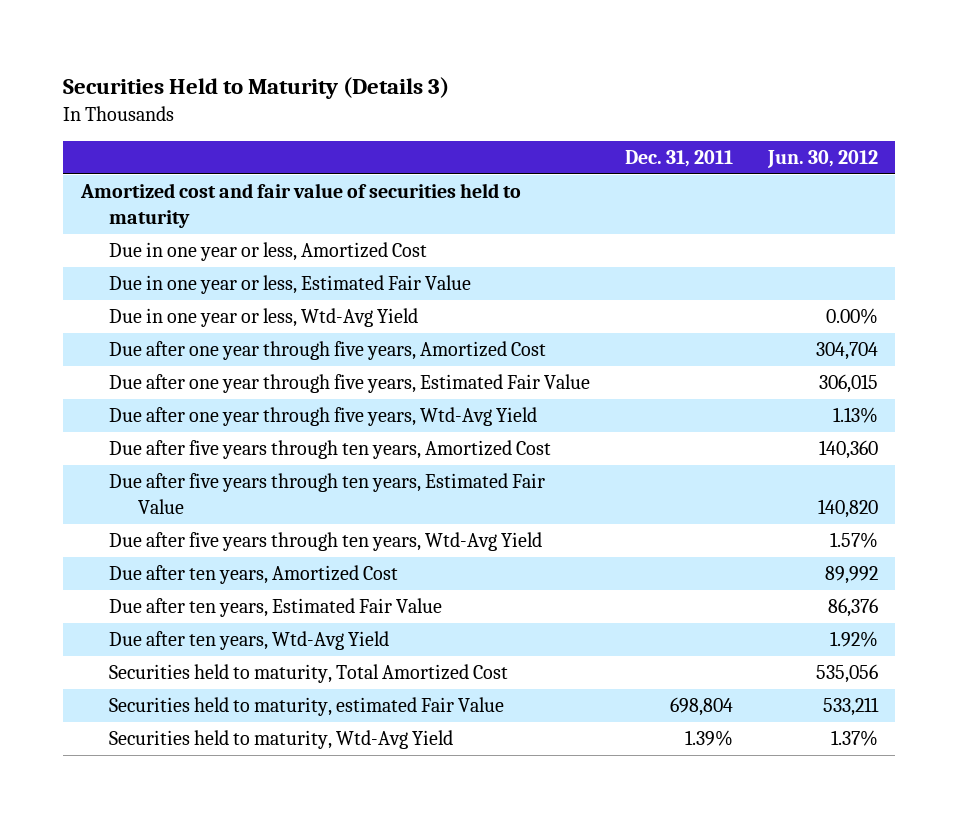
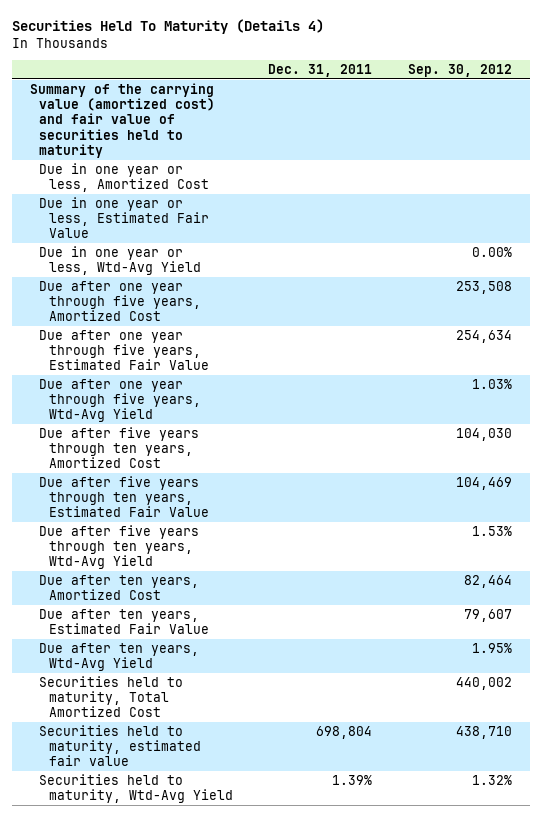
- Securities Held to Maturity (Details 3)
+ Securities Held To Maturity (Details 4)
- | Dec. 31, 2011 | Jun. 30, 2012
+ | Dec. 31, 2011 | Sep. 30, 2012
- Amortized cost and fair value of securities held to maturity
+ Summary of the carrying value (amortized cost) and fair value of securities held to maturity
- Securities held to maturity, estimated Fair Value | 698,804 | 533,211
+ Securities held to maturity, estimated fair value | 698,804 | 438,710

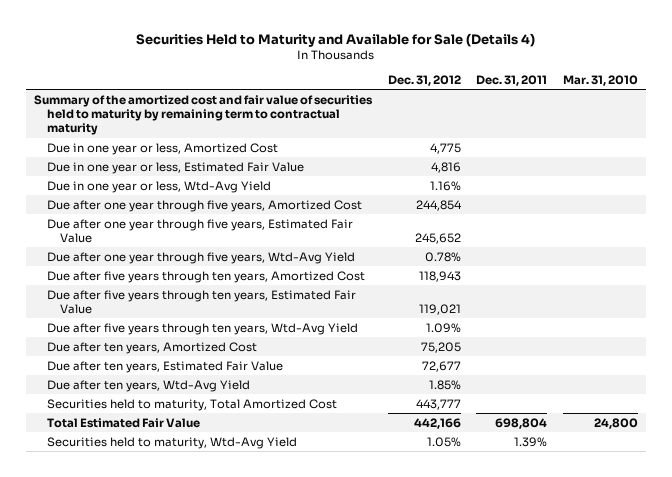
- Securities Held To Maturity (Details 4)
+ Securities Held to Maturity and Available for Sale (Details 4)
- | Dec. 31, 2011 | Sep. 30, 2012
+ | Dec. 31, 2012 | Dec. 31, 2011 | Mar. 31, 2010
- Summary of the carrying value (amortized cost) and fair value of securities held to maturity
+ Summary of the amortized cost and fair value of securities held to maturity by remaining term to contractual maturity
- Securities held to maturity, estimated fair value | 698,804 | 438,710
+ Total Estimated Fair Value | 442,166 | 698,804 | 24,800

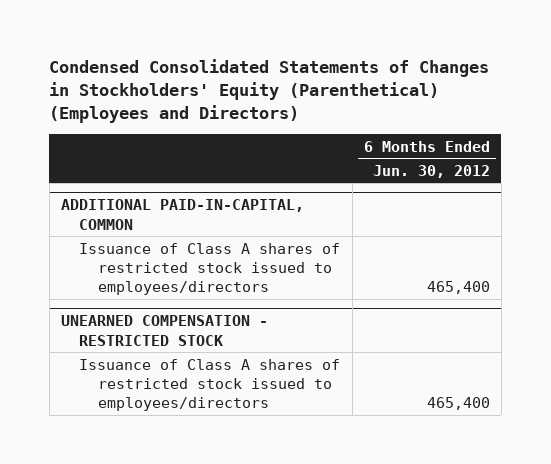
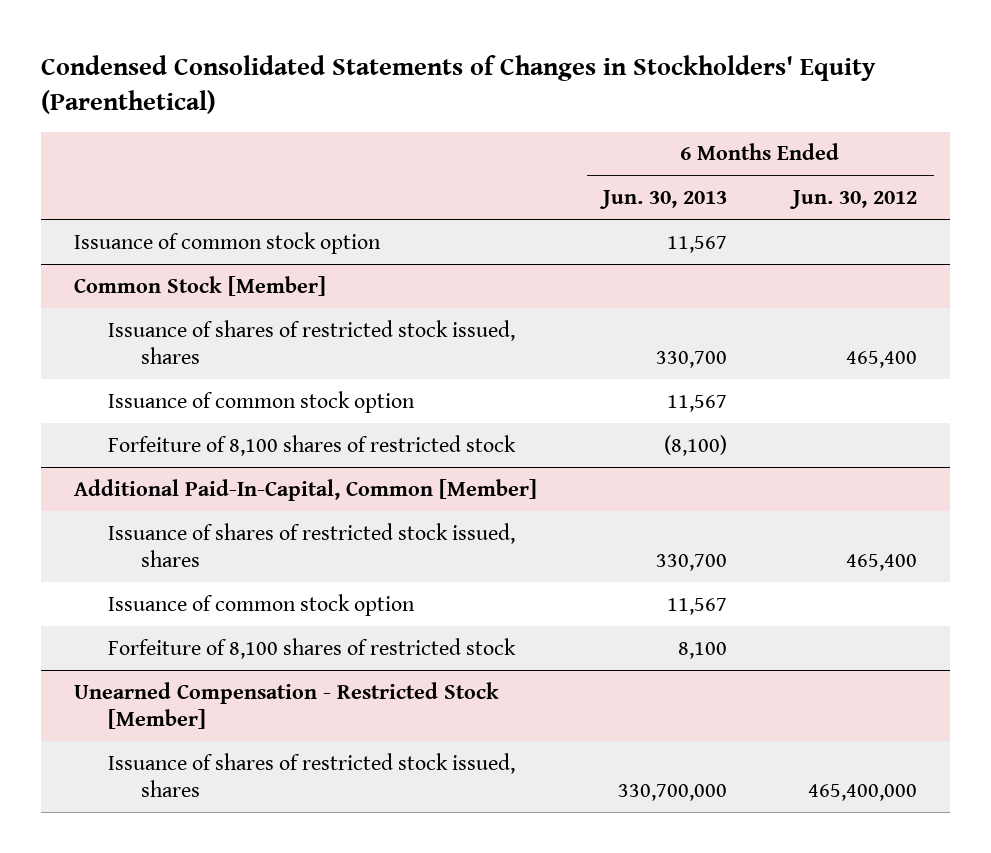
- Condensed Consolidated Statements of Changes in Stockholders' Equity (Parenthetical) (Employees and Directors)
+ Condensed Consolidated Statements of Changes in Stockholders' Equity (Parenthetical)
- | 6 Months Ended Jun. 30, 2012
+ | 6 Months Ended Jun. 30, 2013 | 6 Months Ended Jun. 30, 2012
- ADDITIONAL PAID-IN-CAPITAL, COMMON
- Issuance of Class A shares of restricted stock issued to employees/directors | 465,400
- UNEARNED COMPENSATION - RESTRICTED STOCK
- Issuance of Class A shares of restricted stock issued to employees/directors | 465,400
+ Issuance of common stock option | 11,567 |
+ Common Stock [Member]
+ Issuance of shares of restricted stock issued, shares | 330,700 | 465,400
+ Issuance of common stock option | 11,567 |
+ Forfeiture of 8,100 shares of restricted stock | (8,100) |
+ Additional Paid-In-Capital, Common [Member]
+ Issuance of shares of restricted stock issued, shares | 330,700 | 465,400
+ Issuance of common stock option | 11,567 |
+ Forfeiture of 8,100 shares of restricted stock | 8,100 |
+ Unearned Compensation - Restricted Stock [Member]
+ Issuance of shares of restricted stock issued, shares | 330,700,000 | 465,400,000

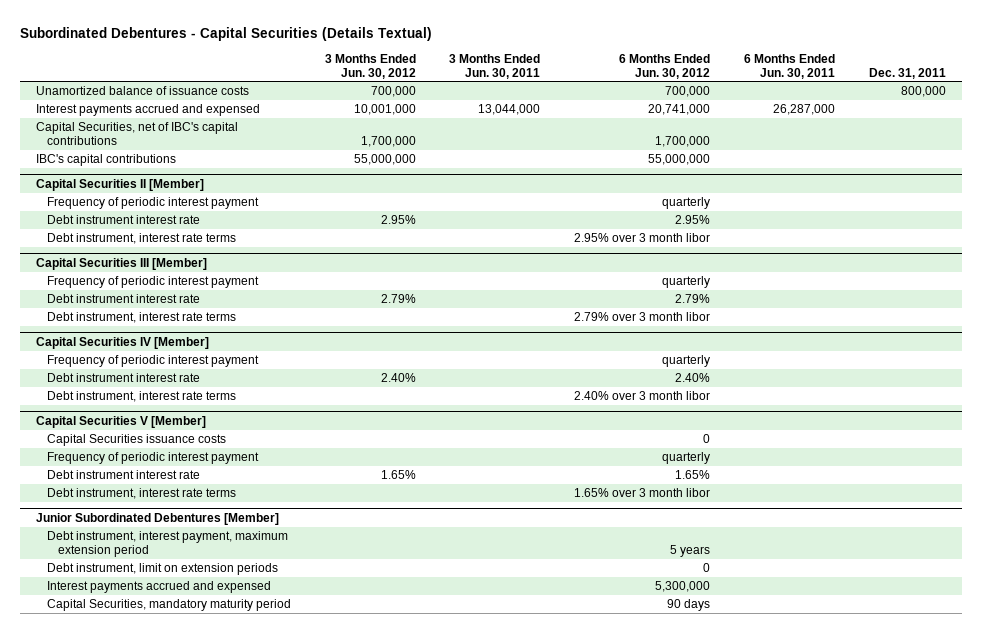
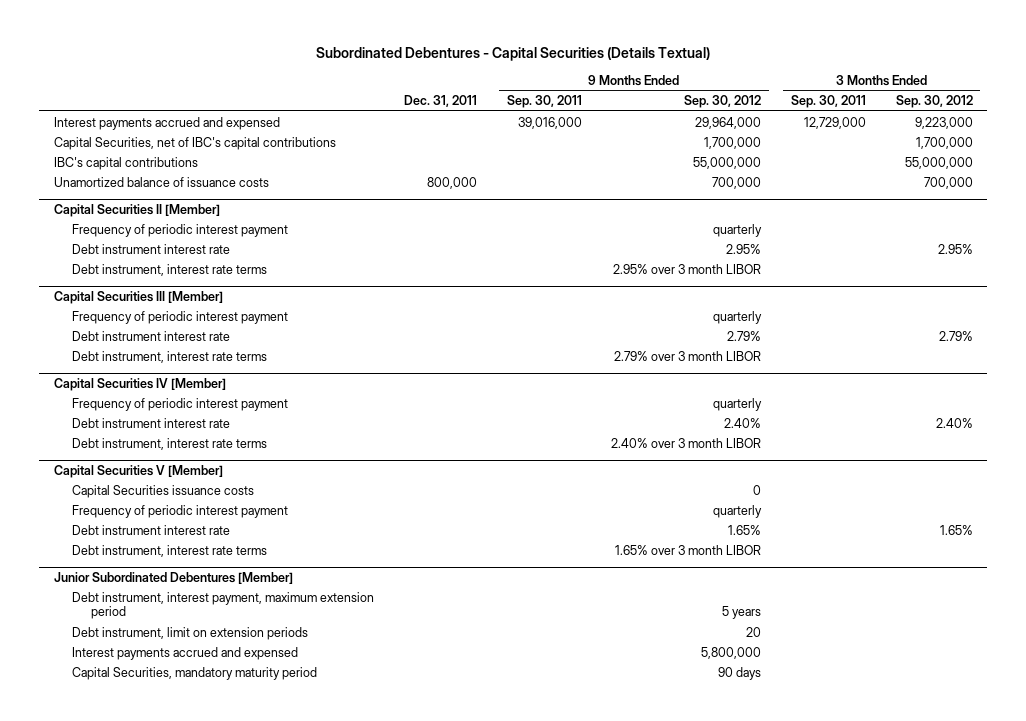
- | 3 Months Ended Jun. 30, 2012 | 3 Months Ended Jun. 30, 2011 | 6 Months Ended Jun. 30, 2012 | 6 Months Ended Jun. 30, 2011 | Dec. 31, 2011
+ | Dec. 31, 2011 | 9 Months Ended Sep. 30, 2011 | 9 Months Ended Sep. 30, 2012 | 3 Months Ended Sep. 30, 2011 | 3 Months Ended Sep. 30, 2012
moved down: Unamortized balance of issuance costs | 800,000 | | 700,000 | | 700,000

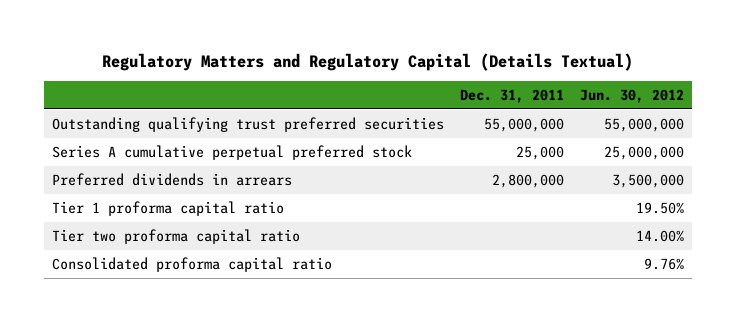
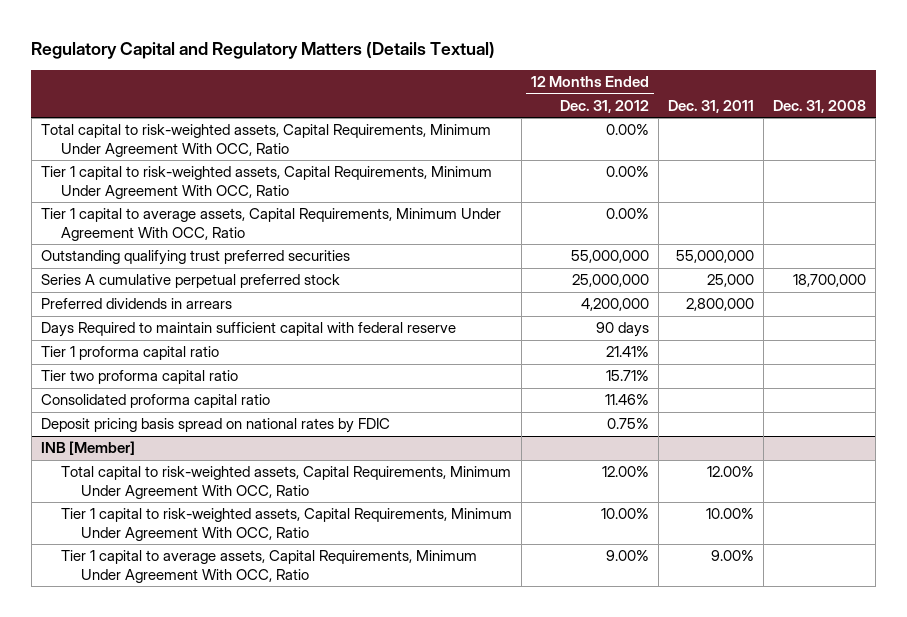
- Regulatory Matters and Regulatory Capital (Details Textual)
+ Regulatory Capital and Regulatory Matters (Details Textual)
- | Dec. 31, 2011 | Jun. 30, 2012
+ | 12 Months Ended Dec. 31, 2012 | Dec. 31, 2011 | Dec. 31, 2008
+ Total capital to risk-weighted assets, Capital Requirements, Minimum Under Agreement With OCC, Ratio | 0.00% | |
+ Tier 1 capital to risk-weighted assets, Capital Requirements, Minimum Under Agreement With OCC, Ratio | 0.00% | |
+ Tier 1 capital to average assets, Capital Requirements, Minimum Under Agreement With OCC, Ratio | 0.00% | |
+ Days Required to maintain sufficient capital with federal reserve | 90 days | |
+ Deposit pricing basis spread on national rates by FDIC | 0.75% | |
+ INB [Member]
+ Total capital to risk-weighted assets, Capital Requirements, Minimum Under Agreement With OCC, Ratio | 12.00% | 12.00% |
+ Tier 1 capital to risk-weighted assets, Capital Requirements, Minimum Under Agreement With OCC, Ratio | 10.00% | 10.00% |
+ Tier 1 capital to average assets, Capital Requirements, Minimum Under Agreement With OCC, Ratio | 9.00% | 9.00% |

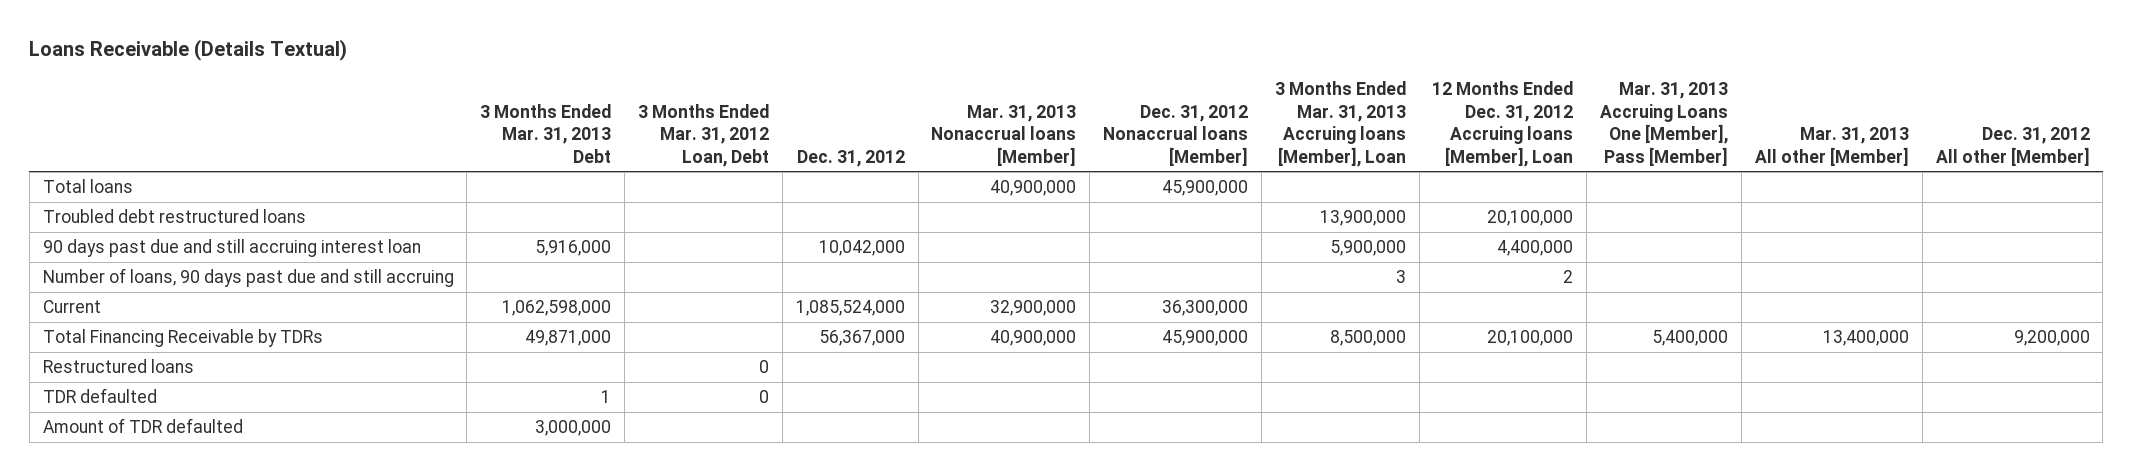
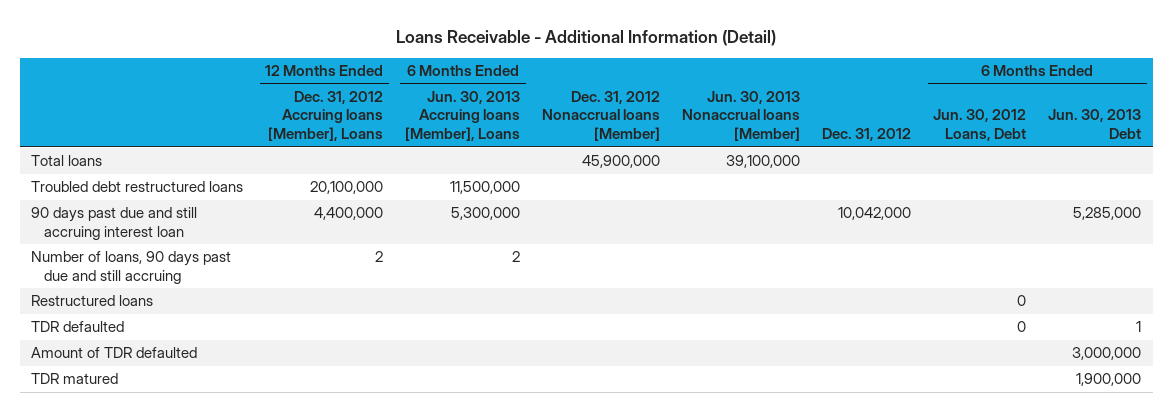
- Loans Receivable (Details Textual)
+ Loans Receivable - Additional Information (Detail)
- | 3 Months Ended Mar. 31, 2013 Debt | 3 Months Ended Mar. 31, 2012 Loan, Debt | Dec. 31, 2012 | Mar. 31, 2013 Nonaccrual loans [Member] | Dec. 31, 2012 Nonaccrual loans [Member] | 3 Months Ended Mar. 31, 2013 Accruing loans [Member], Loan | 12 Months Ended Dec. 31, 2012 Accruing loans [Member], Loan | Mar. 31, 2013 Accruing Loans One [Member], Pass [Member] | Mar. 31, 2013 All other [Member] | Dec. 31, 2012 All other [Member]
+ | 12 Months Ended Dec. 31, 2012 Accruing loans [Member], Loans | 6 Months Ended Jun. 30, 2013 Accruing loans [Member], Loans | Dec. 31, 2012 Nonaccrual loans [Member] | Jun. 30, 2013 Nonaccrual loans [Member] | Dec. 31, 2012 | 6 Months Ended Jun. 30, 2012 Loans, Debt | 6 Months Ended Jun. 30, 2013 Debt
- Current | 1,062,598,000 | | 1,085,524,000 | 32,900,000 | 36,300,000 | | | | |
- Total Financing Receivable by TDRs | 49,871,000 | | 56,367,000 | 40,900,000 | 45,900,000 | 8,500,000 | 20,100,000 | 5,400,000 | 13,400,000 | 9,200,000
+ TDR matured | | | | | | | 1,900,000

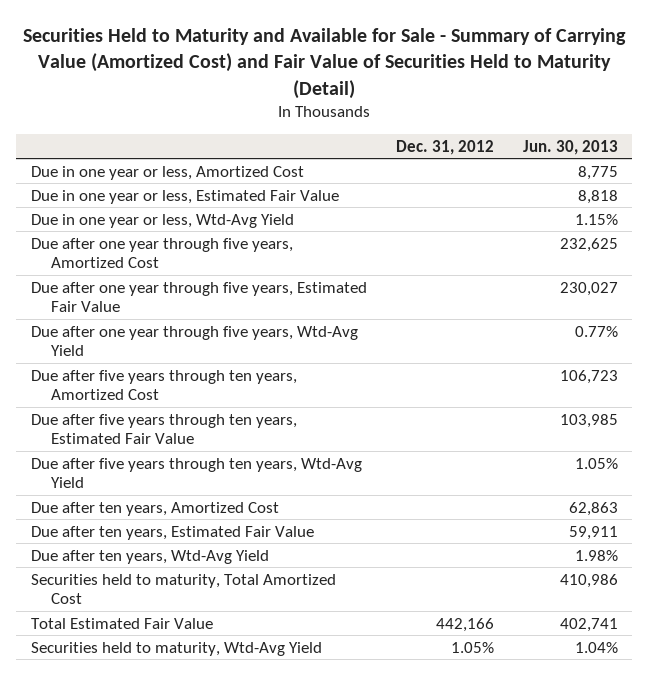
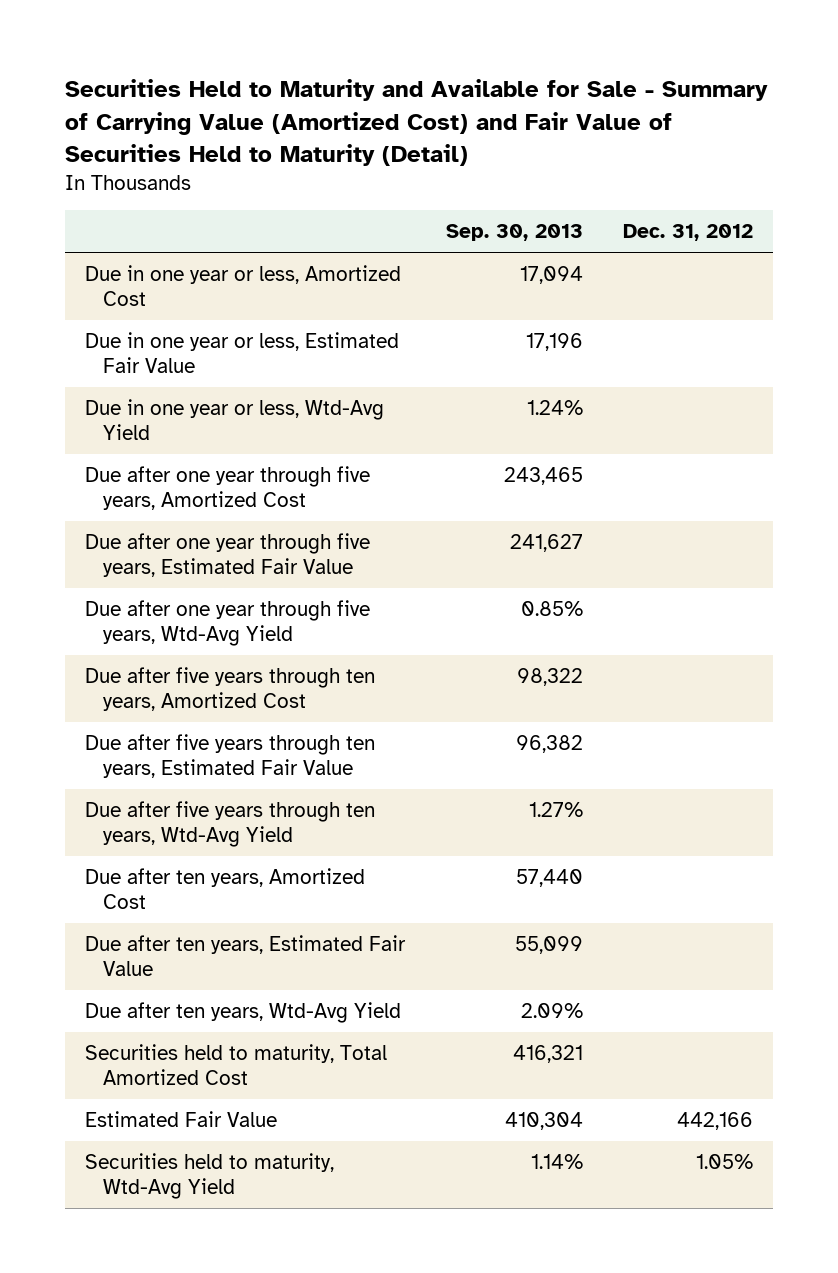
- | Dec. 31, 2012 | Jun. 30, 2013
+ | Sep. 30, 2013 | Dec. 31, 2012
- Total Estimated Fair Value | 442,166 | 402,741
+ Estimated Fair Value | 410,304 | 442,166

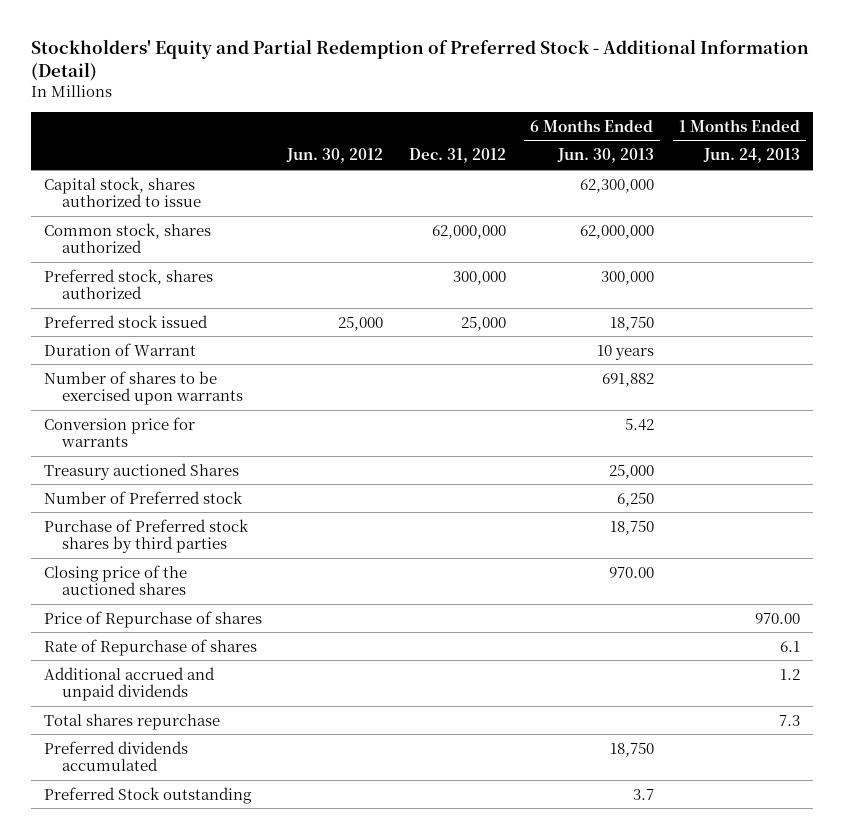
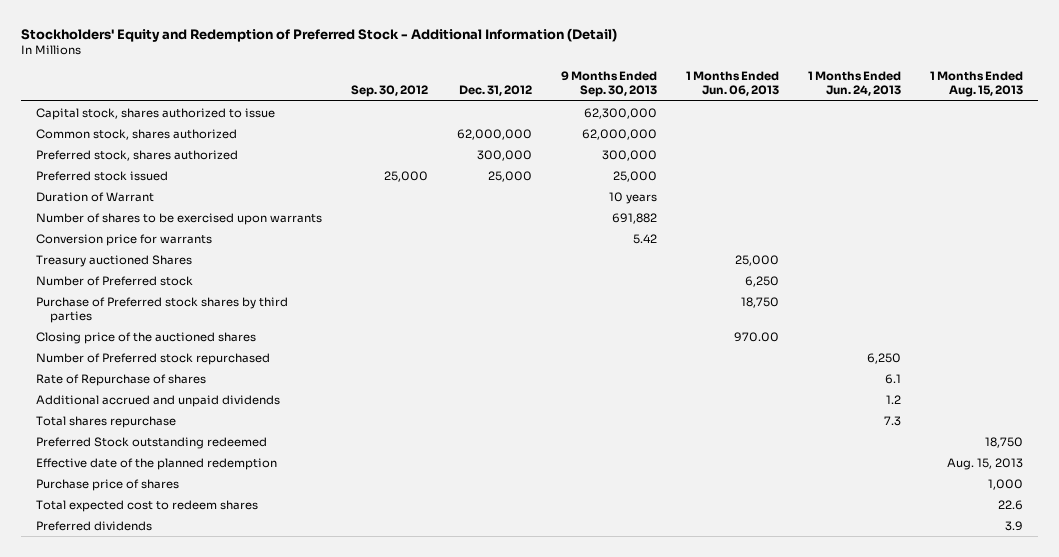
- Stockholders' Equity and Partial Redemption of Preferred Stock - Additional Information (Detail)
+ Stockholders' Equity and Redemption of Preferred Stock - Additional Information (Detail)
- | Jun. 30, 2012 | Dec. 31, 2012 | 6 Months Ended Jun. 30, 2013 | 1 Months Ended Jun. 24, 2013
+ | Sep. 30, 2012 | Dec. 31, 2012 | 9 Months Ended Sep. 30, 2013 | 1 Months Ended Jun. 06, 2013 | 1 Months Ended Jun. 24, 2013 | 1 Months Ended Aug. 15, 2013
- Price of Repurchase of shares | | | | 970.00
+ Number of Preferred stock repurchased | | | | | 6,250 |
- Preferred dividends accumulated | | | 18,750 |
- Preferred Stock outstanding | | | 3.7 |
+ Preferred Stock outstanding redeemed | | | | | | 18,750
+ Effective date of the planned redemption | | | | | | Aug. 15, 2013
+ Purchase price of shares | | | | | | 1,000
+ Total expected cost to redeem shares | | | | | | 22.6
+ Preferred dividends | | | | | | 3.9

